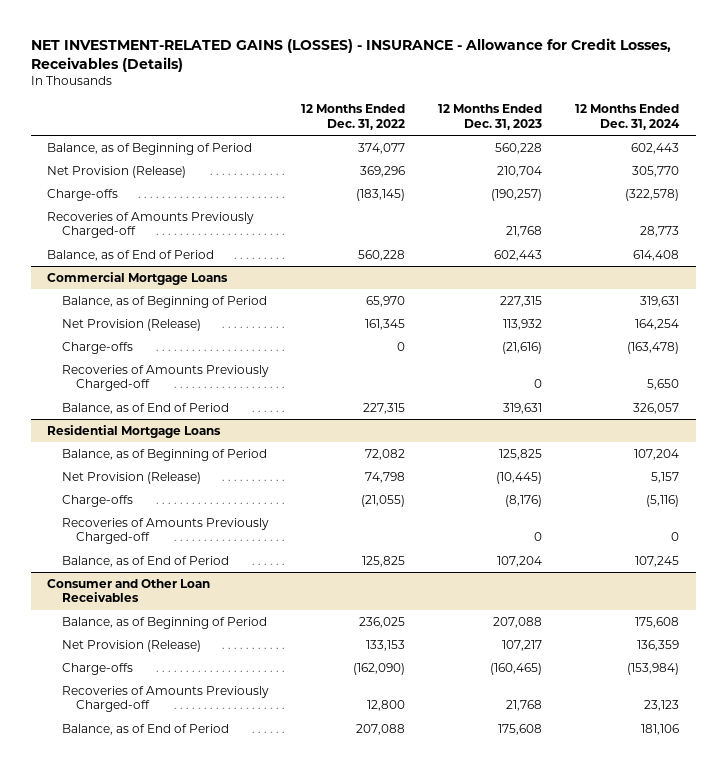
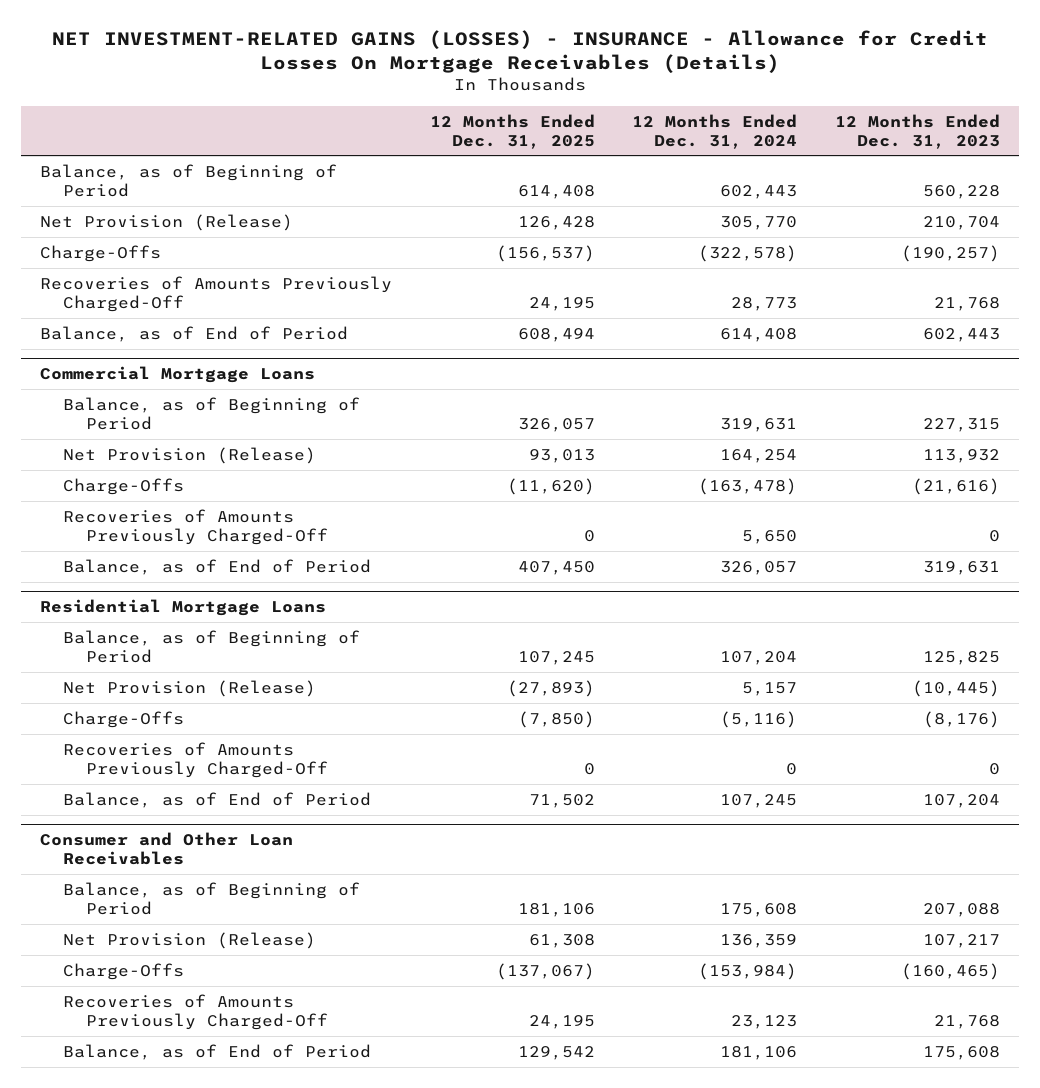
- NET INVESTMENT-RELATED GAINS (LOSSES) - INSURANCE - Allowance for Credit Losses, Receivables (Details)
+ NET INVESTMENT-RELATED GAINS (LOSSES) - INSURANCE - Allowance for Credit Losses On Mortgage Receivables (Details)
- | 12 Months Ended Dec. 31, 2022 | 12 Months Ended Dec. 31, 2023 | 12 Months Ended Dec. 31, 2024
+ | 12 Months Ended Dec. 31, 2025 | 12 Months Ended Dec. 31, 2024 | 12 Months Ended Dec. 31, 2023
- Charge-offs | (183,145) | (190,257) | (322,578)
- Recoveries of Amounts Previously Charged-off | | 21,768 | 28,773
+ Charge-Offs | (156,537) | (322,578) | (190,257)
+ Recoveries of Amounts Previously Charged-Off | 24,195 | 28,773 | 21,768
@ Commercial Mortgage Loans
- Charge-offs | 0 | (21,616) | (163,478)
- Recoveries of Amounts Previously Charged-off | | 0 | 5,650
+ Charge-Offs | (11,620) | (163,478) | (21,616)
+ Recoveries of Amounts Previously Charged-Off | 0 | 5,650 | 0
@ Residential Mortgage Loans
- Charge-offs | (21,055) | (8,176) | (5,116)
- Recoveries of Amounts Previously Charged-off | | 0 | 0
+ Charge-Offs | (7,850) | (5,116) | (8,176)
+ Recoveries of Amounts Previously Charged-Off | 0 | 0 | 0
@ Consumer and Other Loan Receivables
- Charge-offs | (162,090) | (160,465) | (153,984)
- Recoveries of Amounts Previously Charged-off | 12,800 | 21,768 | 23,123
+ Charge-Offs | (137,067) | (153,984) | (160,465)
+ Recoveries of Amounts Previously Charged-Off | 24,195 | 23,123 | 21,768

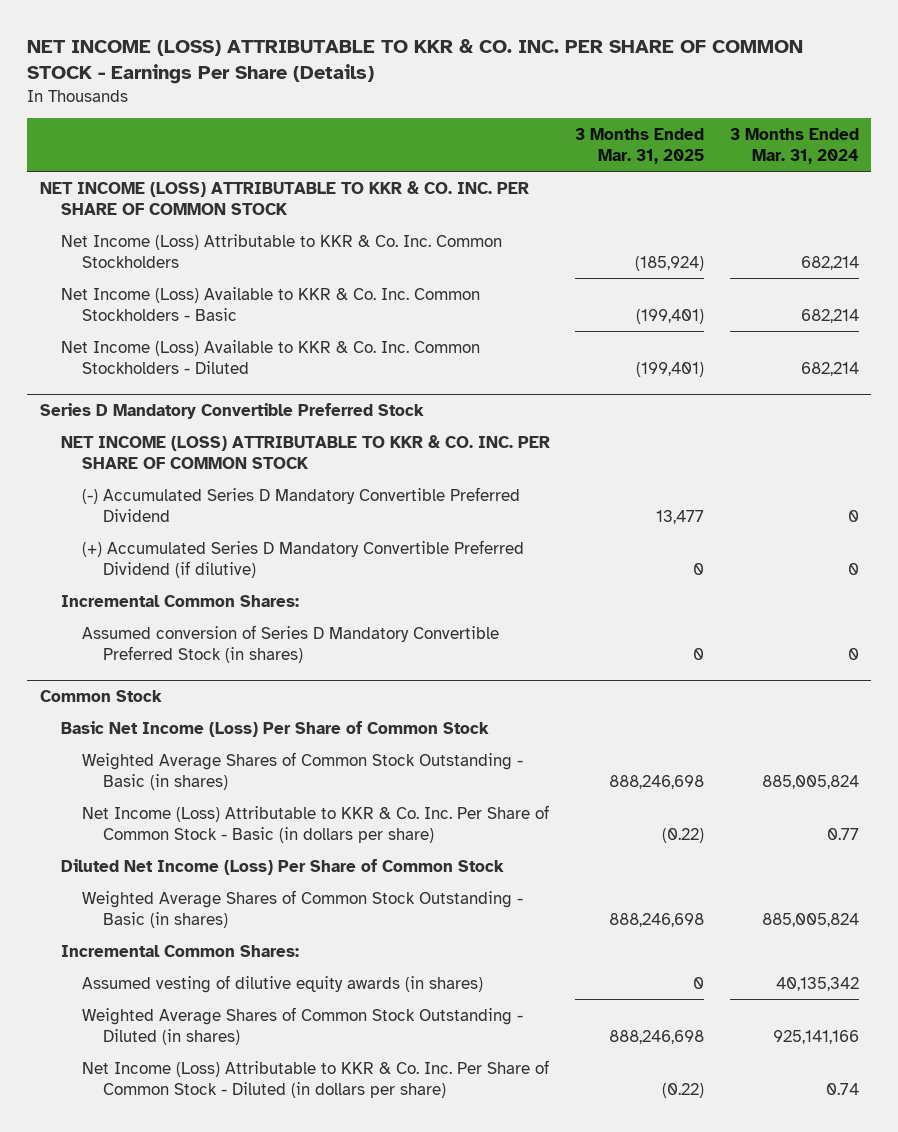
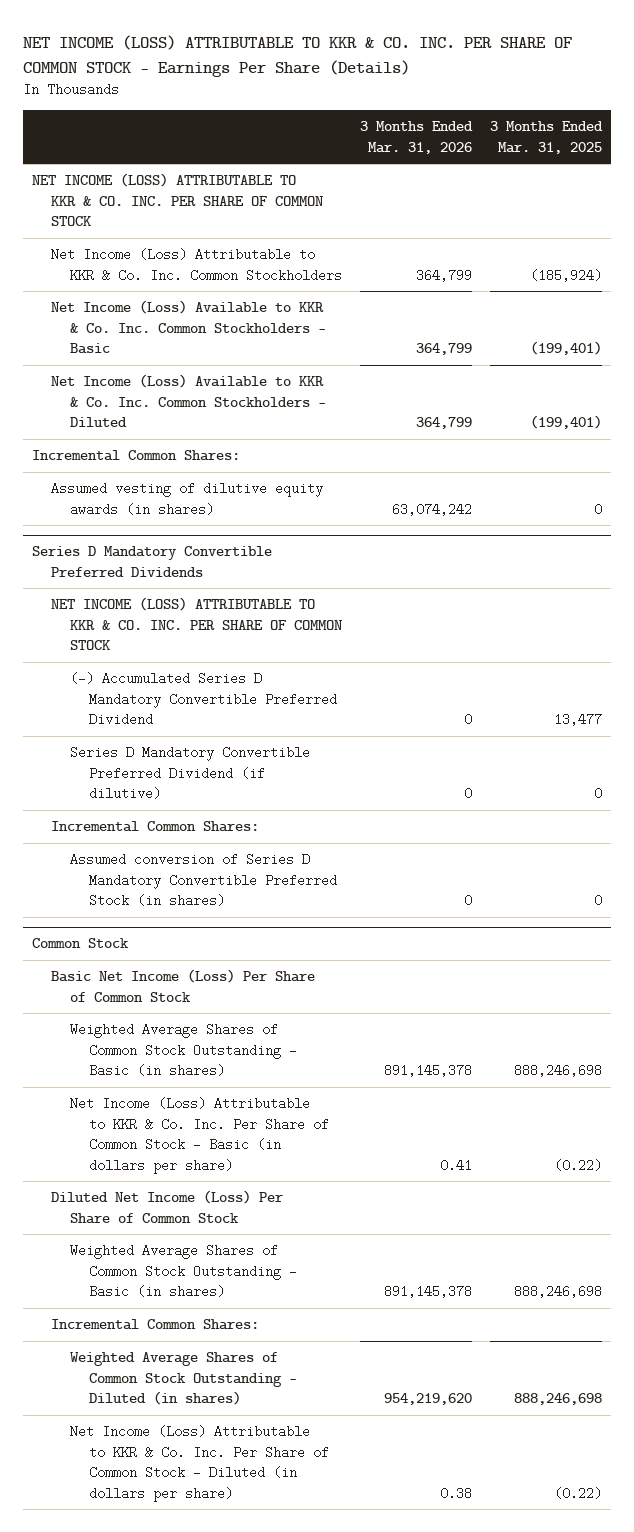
- | 3 Months Ended Mar. 31, 2025 | 3 Months Ended Mar. 31, 2024
+ | 3 Months Ended Mar. 31, 2026 | 3 Months Ended Mar. 31, 2025
- Series D Mandatory Convertible Preferred Stock
+ Incremental Common Shares:
+ Assumed vesting of dilutive equity awards (in shares) | 63,074,242 | 0
+ Series D Mandatory Convertible Preferred Dividends
- (+) Accumulated Series D Mandatory Convertible Preferred Dividend (if dilutive) | 0 | 0
+ Series D Mandatory Convertible Preferred Dividend (if dilutive) | 0 | 0
@ Common Stock
- Assumed vesting of dilutive equity awards (in shares) | 0 | 40,135,342

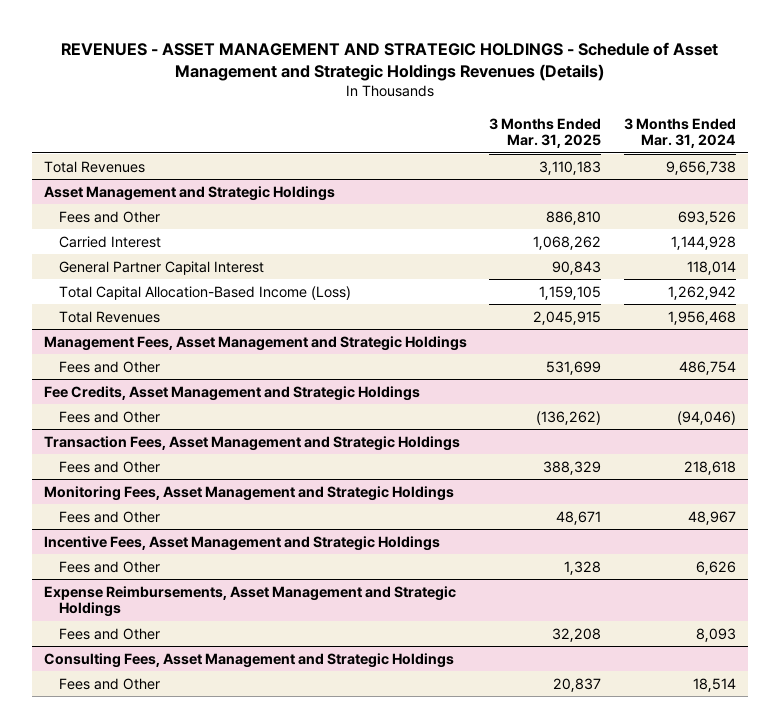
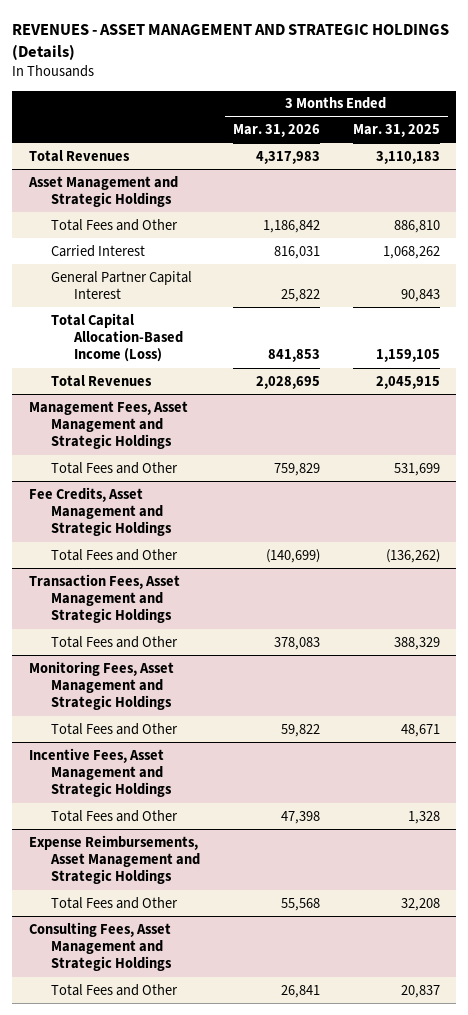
- REVENUES - ASSET MANAGEMENT AND STRATEGIC HOLDINGS - Schedule of Asset Management and Strategic Holdings Revenues (Details)
+ REVENUES - ASSET MANAGEMENT AND STRATEGIC HOLDINGS (Details)
- | 3 Months Ended Mar. 31, 2025 | 3 Months Ended Mar. 31, 2024
+ | 3 Months Ended Mar. 31, 2026 | 3 Months Ended Mar. 31, 2025
@ Asset Management and Strategic Holdings
- Fees and Other | 886,810 | 693,526
+ Total Fees and Other | 1,186,842 | 886,810
@ Management Fees, Asset Management and Strategic Holdings
- Fees and Other | 531,699 | 486,754
+ Total Fees and Other | 759,829 | 531,699
@ Fee Credits, Asset Management and Strategic Holdings
- Fees and Other | (136,262) | (94,046)
+ Total Fees and Other | (140,699) | (136,262)
@ Transaction Fees, Asset Management and Strategic Holdings
- Fees and Other | 388,329 | 218,618
+ Total Fees and Other | 378,083 | 388,329
@ Monitoring Fees, Asset Management and Strategic Holdings
- Fees and Other | 48,671 | 48,967
+ Total Fees and Other | 59,822 | 48,671
@ Incentive Fees, Asset Management and Strategic Holdings
- Fees and Other | 1,328 | 6,626
+ Total Fees and Other | 47,398 | 1,328
@ Expense Reimbursements, Asset Management and Strategic Holdings
- Fees and Other | 32,208 | 8,093
+ Total Fees and Other | 55,568 | 32,208
@ Consulting Fees, Asset Management and Strategic Holdings
- Fees and Other | 20,837 | 18,514
+ Total Fees and Other | 26,841 | 20,837

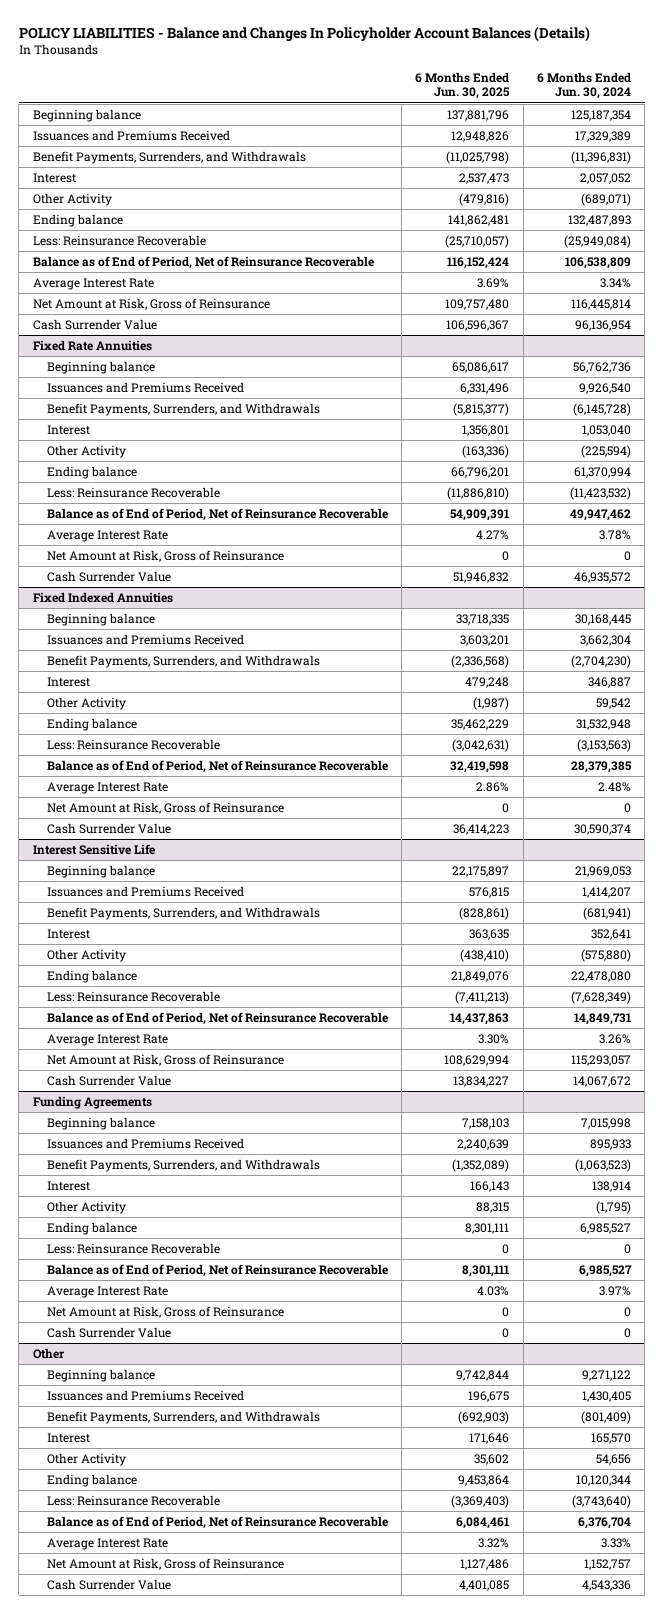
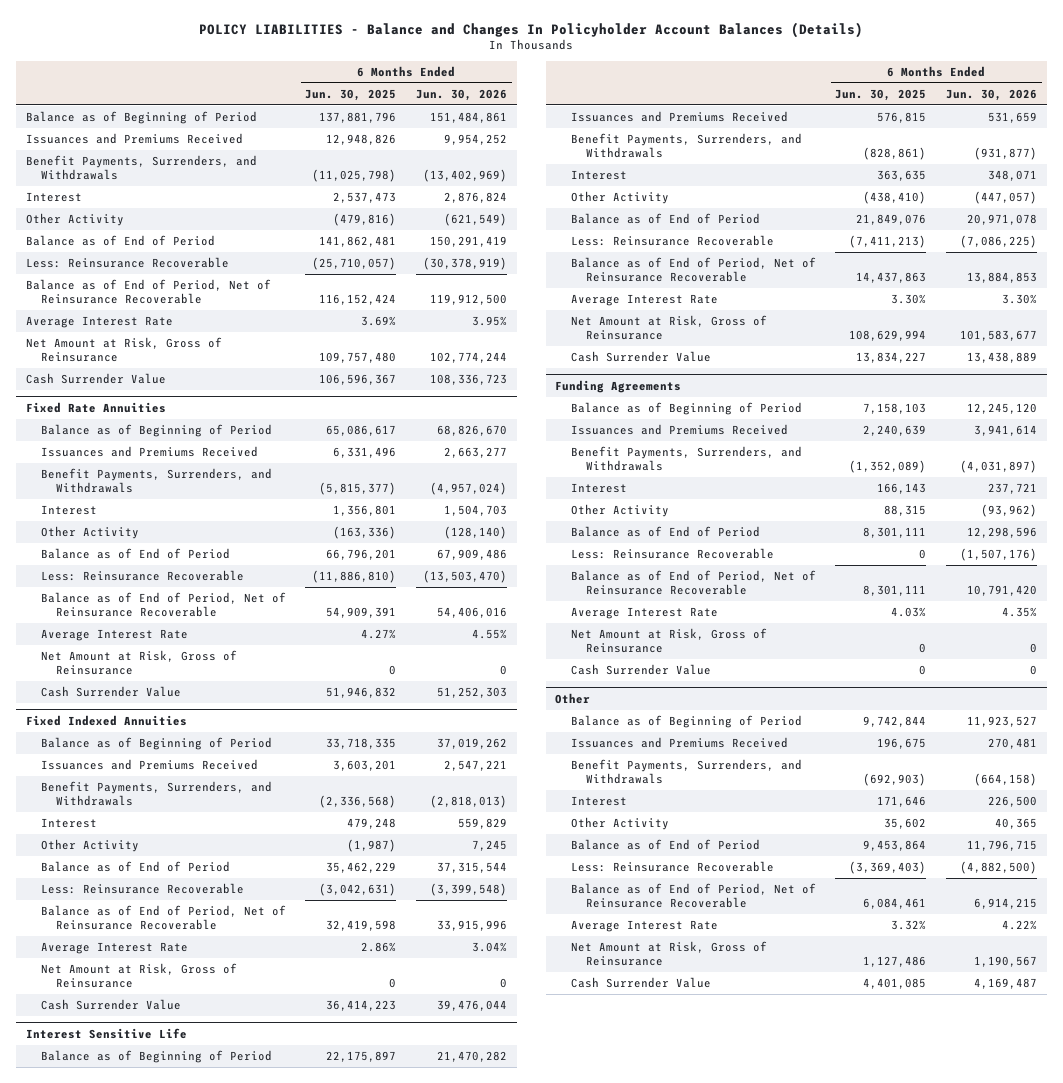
- | 6 Months Ended Jun. 30, 2025 | 6 Months Ended Jun. 30, 2024
+ | 6 Months Ended Jun. 30, 2025 | 6 Months Ended Jun. 30, 2026
- Beginning balance | 137,881,796 | 125,187,354
+ Balance as of Beginning of Period | 137,881,796 | 151,484,861
- Ending balance | 141,862,481 | 132,487,893
+ Balance as of End of Period | 141,862,481 | 150,291,419
@ Fixed Rate Annuities
- Beginning balance | 65,086,617 | 56,762,736
+ Balance as of Beginning of Period | 65,086,617 | 68,826,670
- Ending balance | 66,796,201 | 61,370,994
+ Balance as of End of Period | 66,796,201 | 67,909,486
@ Fixed Indexed Annuities
- Beginning balance | 33,718,335 | 30,168,445
+ Balance as of Beginning of Period | 33,718,335 | 37,019,262
- Ending balance | 35,462,229 | 31,532,948
+ Balance as of End of Period | 35,462,229 | 37,315,544
@ Interest Sensitive Life
- Beginning balance | 22,175,897 | 21,969,053
+ Balance as of Beginning of Period | 22,175,897 | 21,470,282
- Ending balance | 21,849,076 | 22,478,080
+ Balance as of End of Period | 21,849,076 | 20,971,078
@ Funding Agreements
- Beginning balance | 7,158,103 | 7,015,998
+ Balance as of Beginning of Period | 7,158,103 | 12,245,120
- Ending balance | 8,301,111 | 6,985,527
+ Balance as of End of Period | 8,301,111 | 12,298,596
@ Other
- Beginning balance | 9,742,844 | 9,271,122
+ Balance as of Beginning of Period | 9,742,844 | 11,923,527
- Ending balance | 9,453,864 | 10,120,344
+ Balance as of End of Period | 9,453,864 | 11,796,715

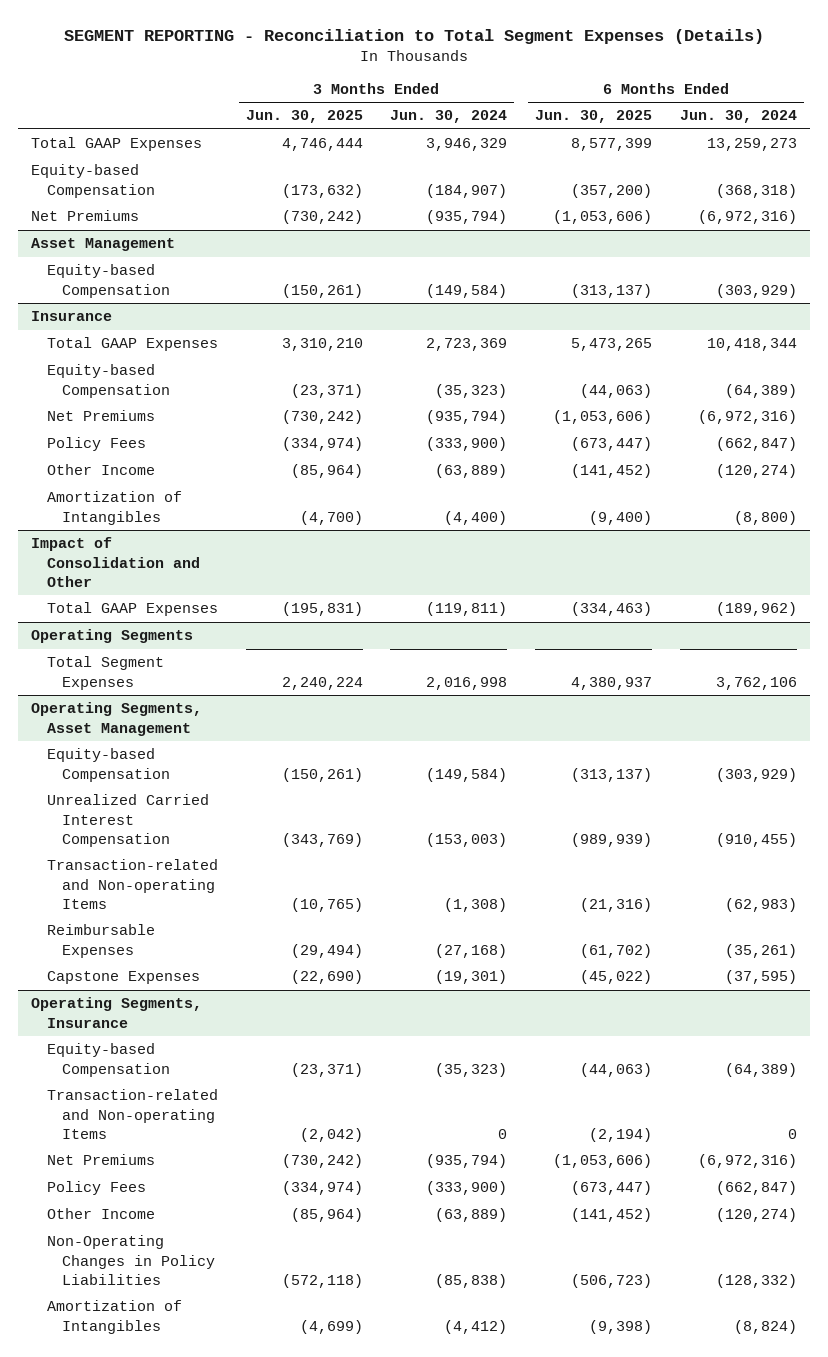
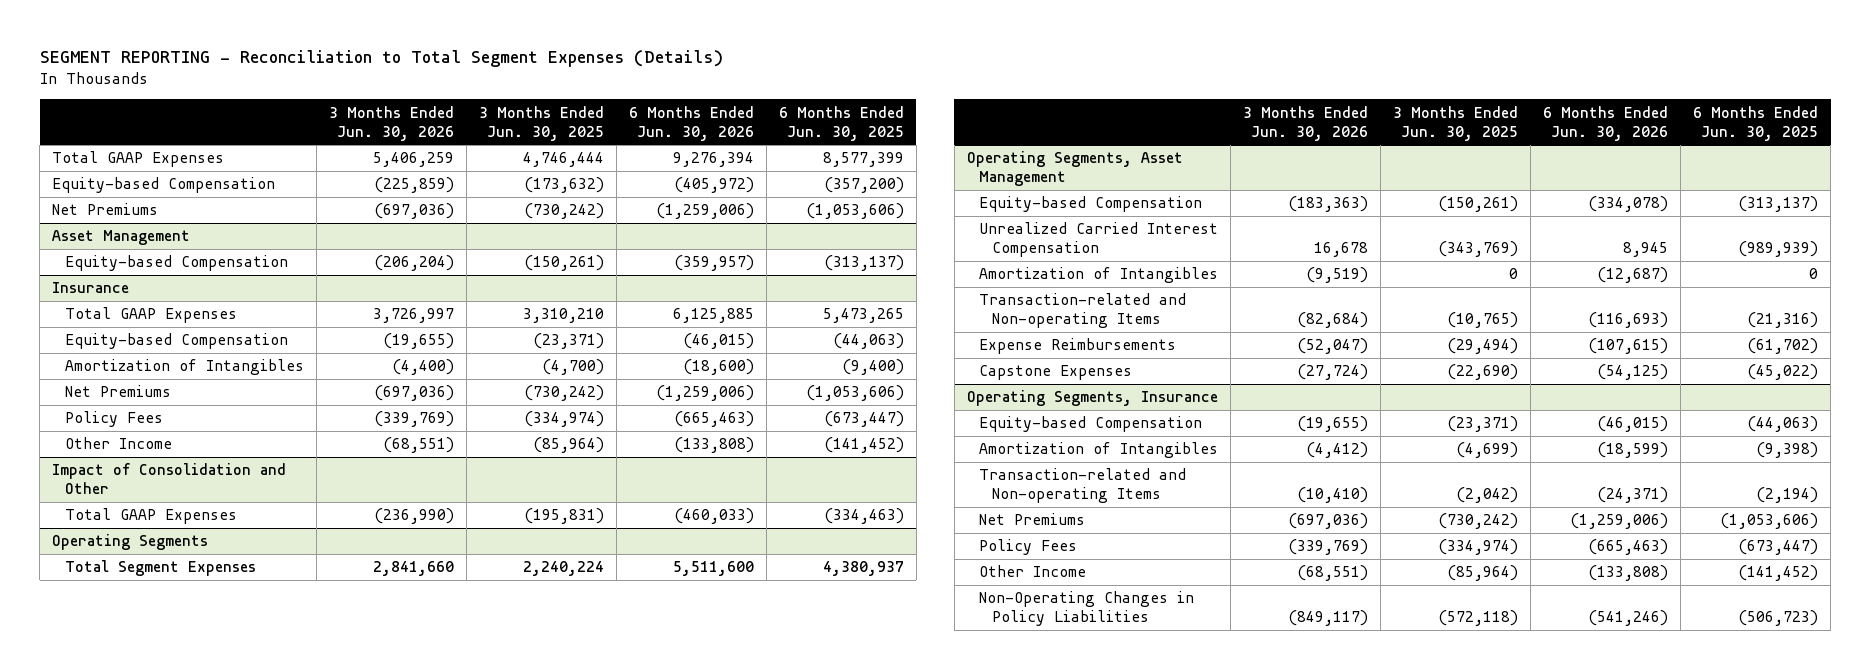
- | 3 Months Ended Jun. 30, 2025 | 3 Months Ended Jun. 30, 2024 | 6 Months Ended Jun. 30, 2025 | 6 Months Ended Jun. 30, 2024
+ | 3 Months Ended Jun. 30, 2026 | 3 Months Ended Jun. 30, 2025 | 6 Months Ended Jun. 30, 2026 | 6 Months Ended Jun. 30, 2025
@ Insurance
moved up: Amortization of Intangibles | (4,400) | (4,700) | (18,600) | (9,400)
@ Operating Segments, Asset Management
+ Amortization of Intangibles | (9,519) | 0 | (12,687) | 0
- Reimbursable Expenses | (29,494) | (27,168) | (61,702) | (35,261)
+ Expense Reimbursements | (52,047) | (29,494) | (107,615) | (61,702)
@ Operating Segments, Insurance
moved up: Amortization of Intangibles | (4,412) | (4,699) | (18,599) | (9,398)

